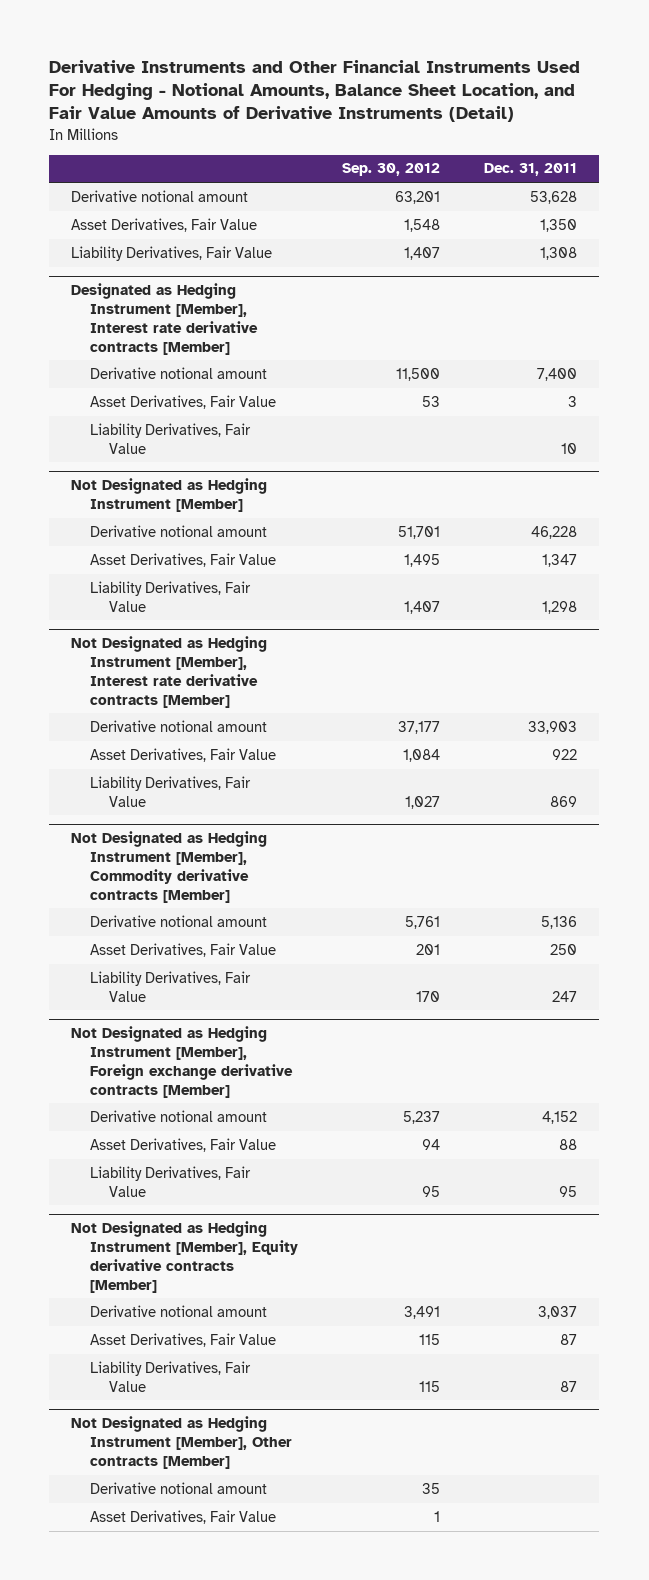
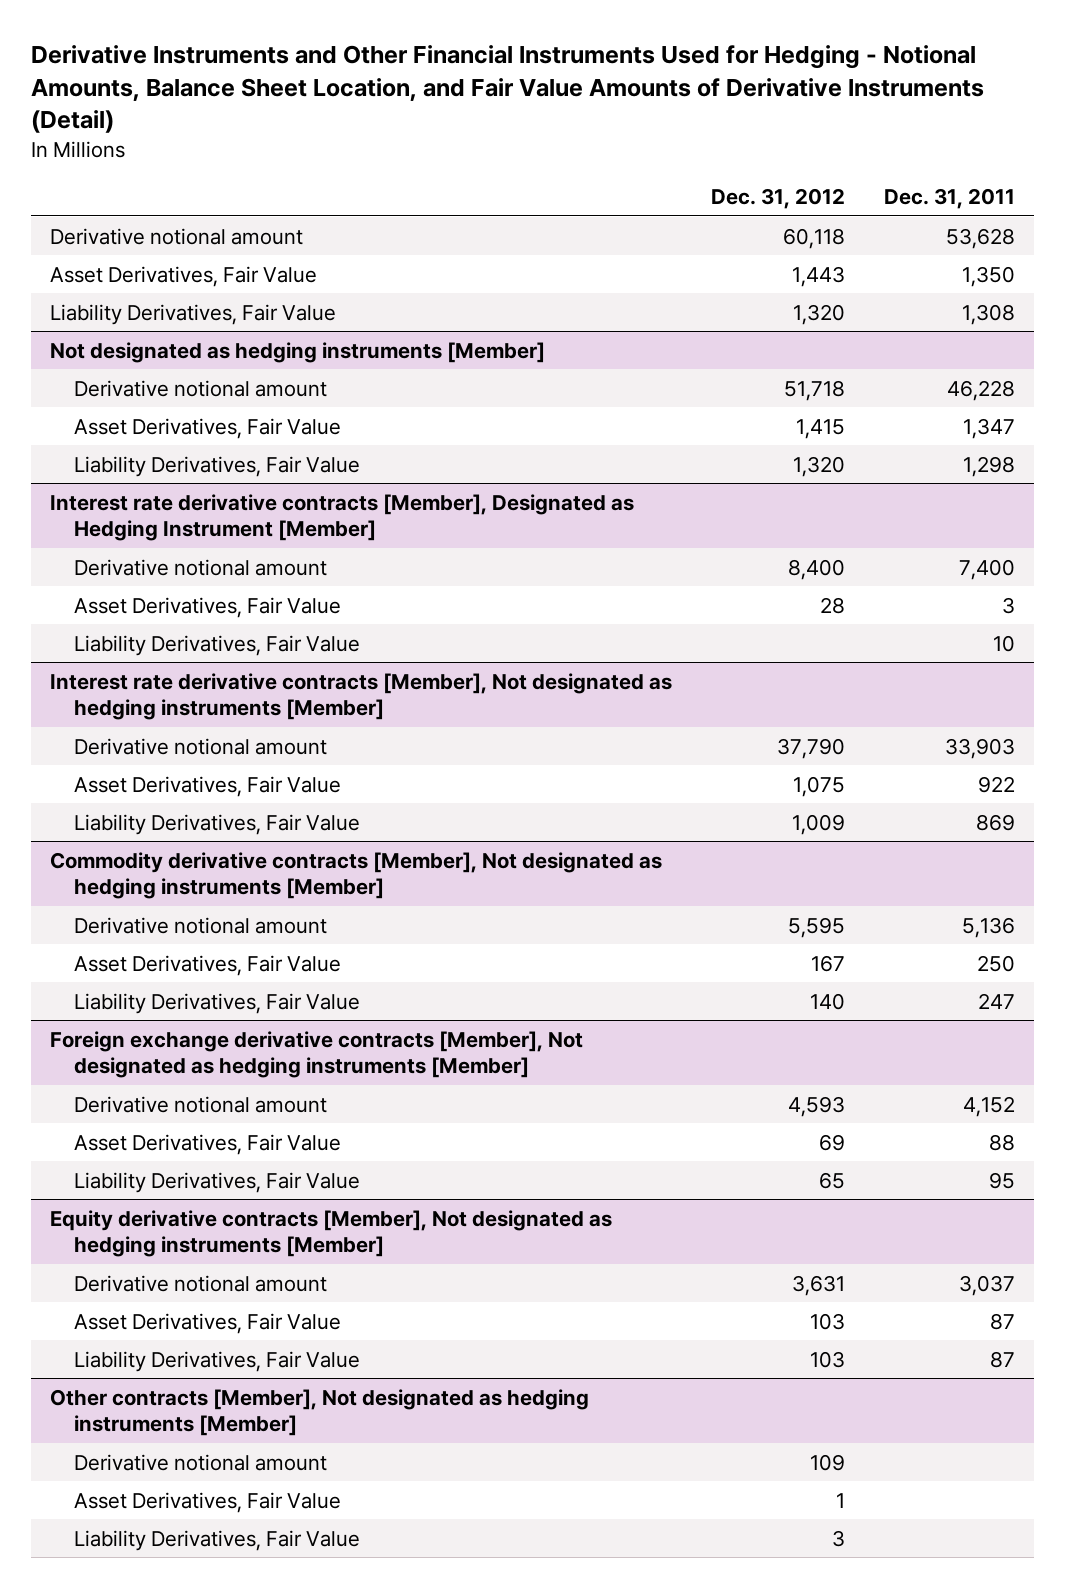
- Derivative Instruments and Other Financial Instruments Used For Hedging - Notional Amounts, Balance Sheet Location, and Fair Value Amounts of Derivative Instruments (Detail)
+ Derivative Instruments and Other Financial Instruments Used for Hedging - Notional Amounts, Balance Sheet Location, and Fair Value Amounts of Derivative Instruments (Detail)
- | Sep. 30, 2012 | Dec. 31, 2011
+ | Dec. 31, 2012 | Dec. 31, 2011
- Designated as Hedging Instrument [Member], Interest rate derivative contracts [Member]
- Derivative notional amount | 11,500 | 7,400
- Asset Derivatives, Fair Value | 53 | 3
- Liability Derivatives, Fair Value | | 10
- Not Designated as Hedging Instrument [Member]
+ Not designated as hedging instruments [Member]
- Not Designated as Hedging Instrument [Member], Interest rate derivative contracts [Member]
+ Interest rate derivative contracts [Member], Designated as Hedging Instrument [Member]
+ Derivative notional amount | 8,400 | 7,400
+ Asset Derivatives, Fair Value | 28 | 3
+ Liability Derivatives, Fair Value | | 10
+ Interest rate derivative contracts [Member], Not designated as hedging instruments [Member]
- Not Designated as Hedging Instrument [Member], Commodity derivative contracts [Member]
+ Commodity derivative contracts [Member], Not designated as hedging instruments [Member]
- Not Designated as Hedging Instrument [Member], Foreign exchange derivative contracts [Member]
+ Foreign exchange derivative contracts [Member], Not designated as hedging instruments [Member]
- Not Designated as Hedging Instrument [Member], Equity derivative contracts [Member]
+ Equity derivative contracts [Member], Not designated as hedging instruments [Member]
- Not Designated as Hedging Instrument [Member], Other contracts [Member]
+ Other contracts [Member], Not designated as hedging instruments [Member]
+ Liability Derivatives, Fair Value | 3 |

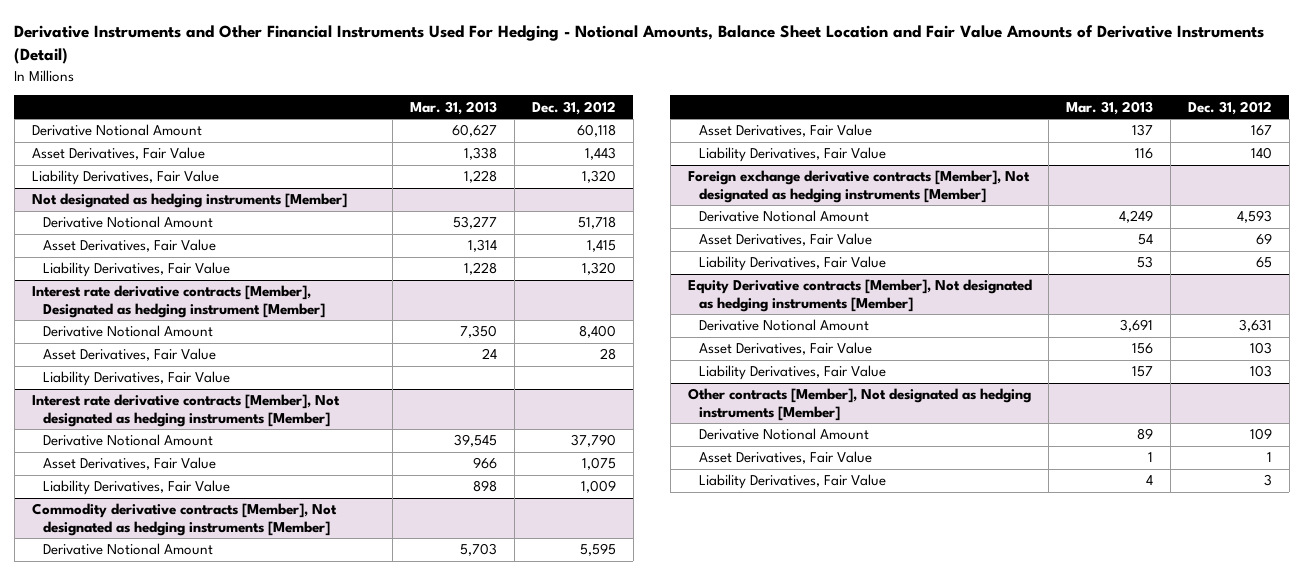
- Derivative Instruments and Other Financial Instruments Used for Hedging - Notional Amounts, Balance Sheet Location, and Fair Value Amounts of Derivative Instruments (Detail)
+ Derivative Instruments and Other Financial Instruments Used For Hedging - Notional Amounts, Balance Sheet Location and Fair Value Amounts of Derivative Instruments (Detail)
- | Dec. 31, 2012 | Dec. 31, 2011
+ | Mar. 31, 2013 | Dec. 31, 2012
- Derivative notional amount | 60,118 | 53,628
+ Derivative Notional Amount | 60,627 | 60,118
@ Not designated as hedging instruments [Member]
- Derivative notional amount | 51,718 | 46,228
+ Derivative Notional Amount | 53,277 | 51,718
- Interest rate derivative contracts [Member], Designated as Hedging Instrument [Member]
- Derivative notional amount | 8,400 | 7,400
+ Interest rate derivative contracts [Member], Designated as hedging instrument [Member]
+ Derivative Notional Amount | 7,350 | 8,400
@ Interest rate derivative contracts [Member], Not designated as hedging instruments [Member]
- Derivative notional amount | 37,790 | 33,903
+ Derivative Notional Amount | 39,545 | 37,790
@ Commodity derivative contracts [Member], Not designated as hedging instruments [Member]
- Derivative notional amount | 5,595 | 5,136
+ Derivative Notional Amount | 5,703 | 5,595
@ Foreign exchange derivative contracts [Member], Not designated as hedging instruments [Member]
- Derivative notional amount | 4,593 | 4,152
+ Derivative Notional Amount | 4,249 | 4,593
- Equity derivative contracts [Member], Not designated as hedging instruments [Member]
- Derivative notional amount | 3,631 | 3,037
+ Equity Derivative contracts [Member], Not designated as hedging instruments [Member]
+ Derivative Notional Amount | 3,691 | 3,631
@ Other contracts [Member], Not designated as hedging instruments [Member]
- Derivative notional amount | 109 |
+ Derivative Notional Amount | 89 | 109

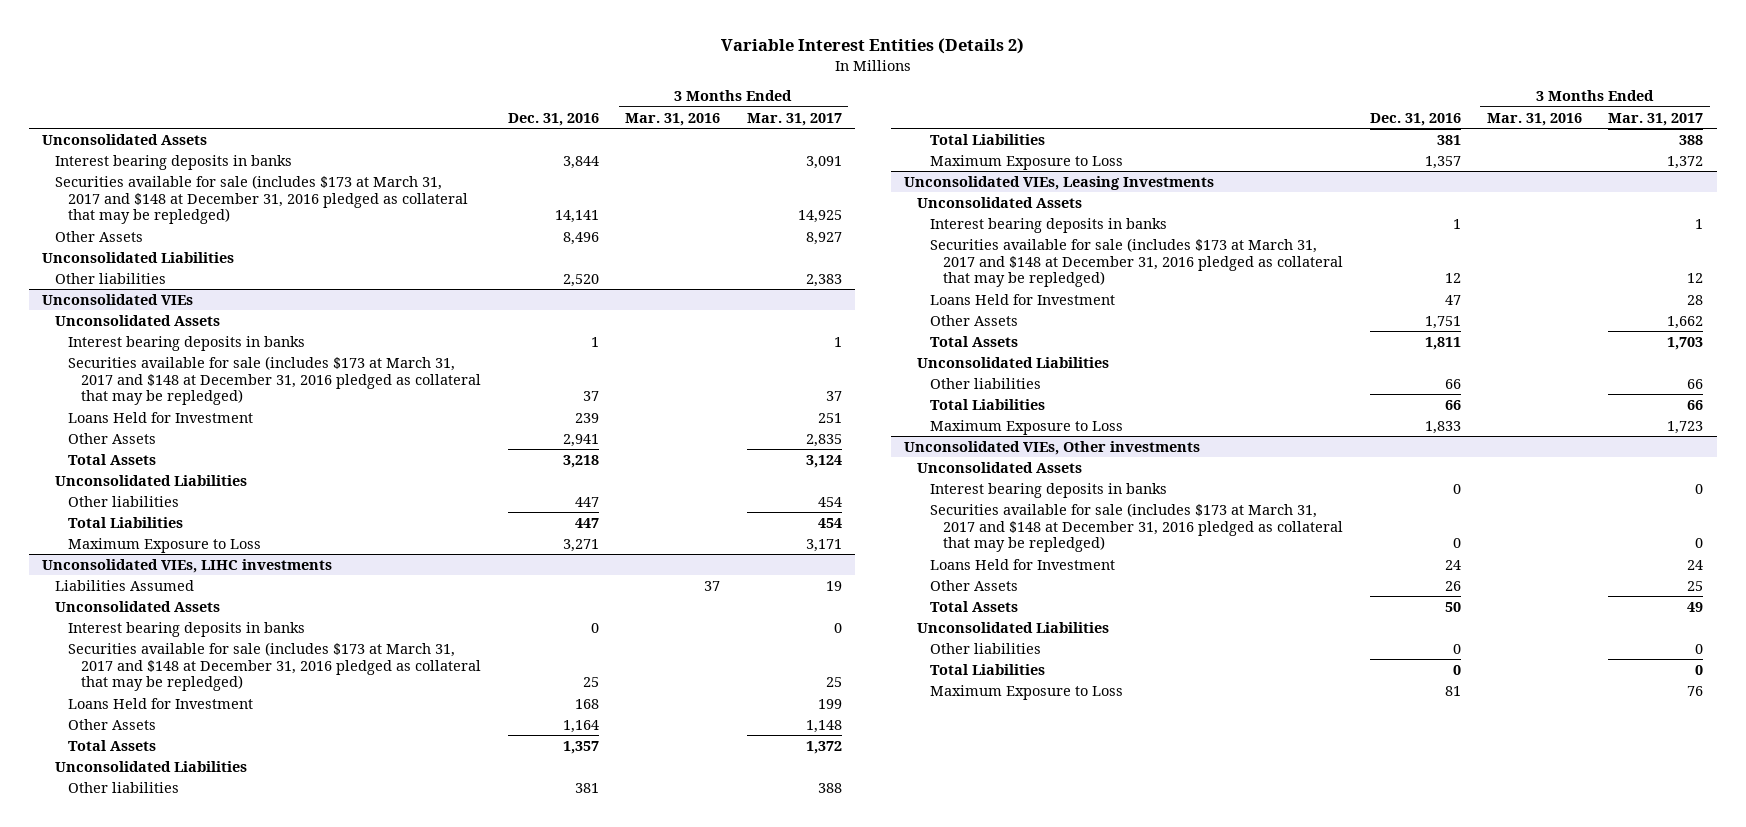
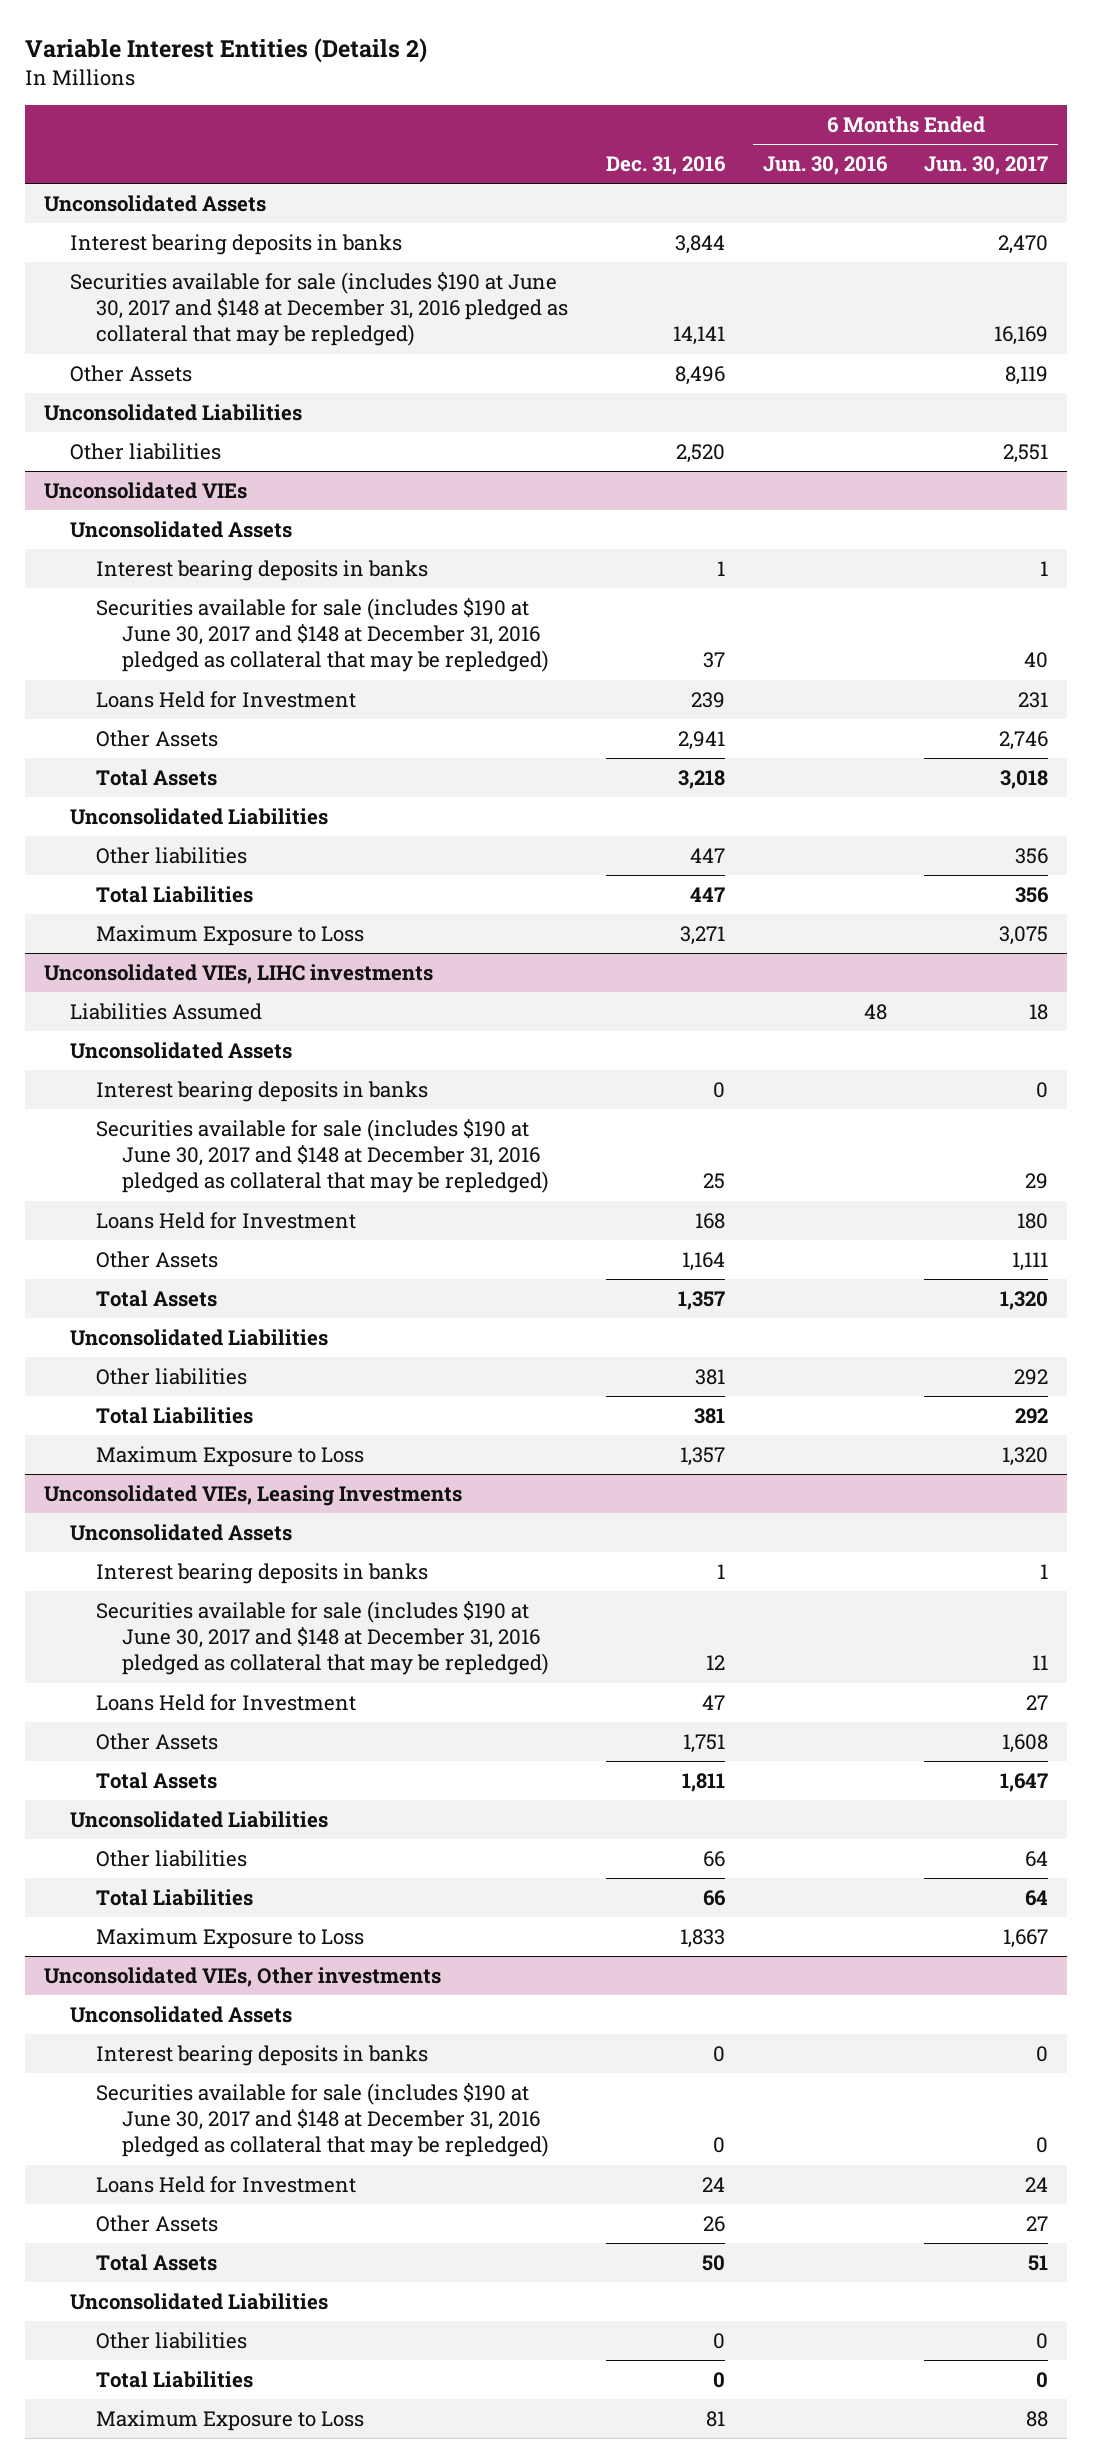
- | Dec. 31, 2016 | 3 Months Ended Mar. 31, 2016 | 3 Months Ended Mar. 31, 2017
+ | Dec. 31, 2016 | 6 Months Ended Jun. 30, 2016 | 6 Months Ended Jun. 30, 2017
- Securities available for sale (includes $173 at March 31, 2017 and $148 at December 31, 2016 pledged as collateral that may be repledged) | 14,141 | | 14,925
+ Securities available for sale (includes $190 at June 30, 2017 and $148 at December 31, 2016 pledged as collateral that may be repledged) | 14,141 | | 16,169
@ Unconsolidated VIEs
- Securities available for sale (includes $173 at March 31, 2017 and $148 at December 31, 2016 pledged as collateral that may be repledged) | 37 | | 37
+ Securities available for sale (includes $190 at June 30, 2017 and $148 at December 31, 2016 pledged as collateral that may be repledged) | 37 | | 40
@ Unconsolidated VIEs, LIHC investments
- Securities available for sale (includes $173 at March 31, 2017 and $148 at December 31, 2016 pledged as collateral that may be repledged) | 25 | | 25
+ Securities available for sale (includes $190 at June 30, 2017 and $148 at December 31, 2016 pledged as collateral that may be repledged) | 25 | | 29
@ Unconsolidated VIEs, Leasing Investments
- Securities available for sale (includes $173 at March 31, 2017 and $148 at December 31, 2016 pledged as collateral that may be repledged) | 12 | | 12
+ Securities available for sale (includes $190 at June 30, 2017 and $148 at December 31, 2016 pledged as collateral that may be repledged) | 12 | | 11
@ Unconsolidated VIEs, Other investments
- Securities available for sale (includes $173 at March 31, 2017 and $148 at December 31, 2016 pledged as collateral that may be repledged) | 0 | | 0
+ Securities available for sale (includes $190 at June 30, 2017 and $148 at December 31, 2016 pledged as collateral that may be repledged) | 0 | | 0

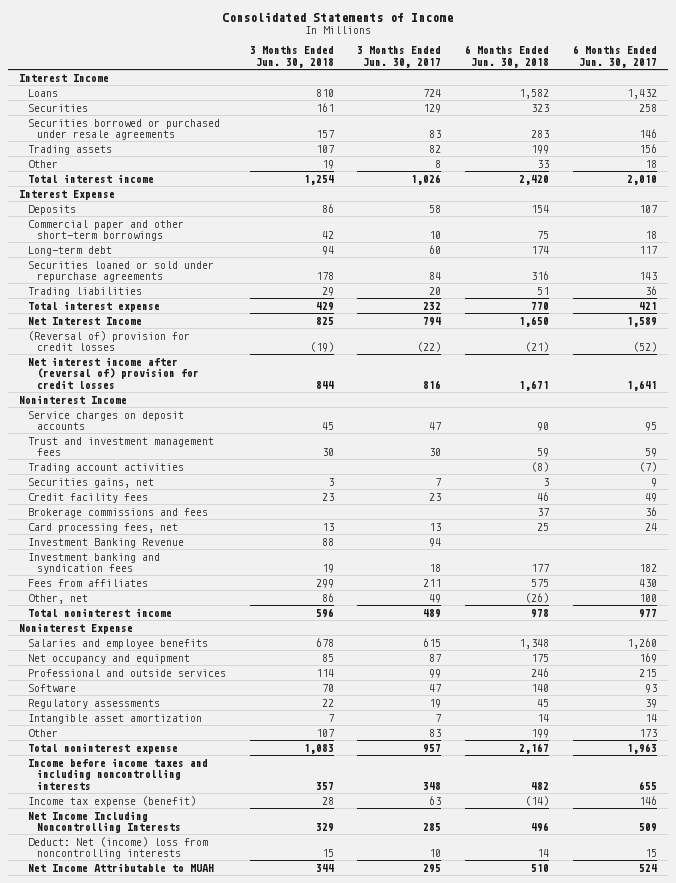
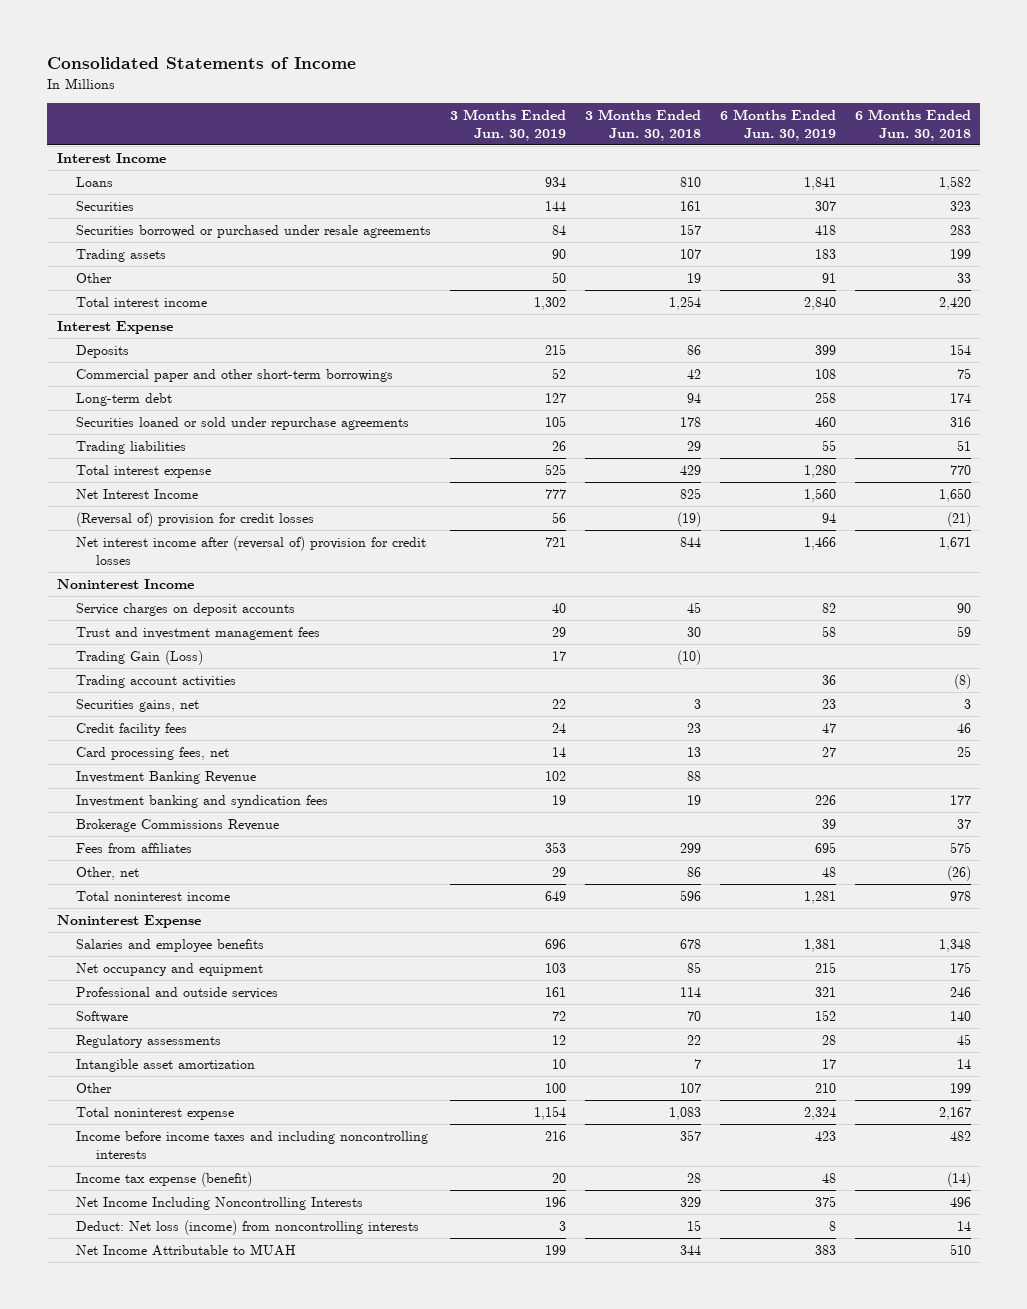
- | 3 Months Ended Jun. 30, 2018 | 3 Months Ended Jun. 30, 2017 | 6 Months Ended Jun. 30, 2018 | 6 Months Ended Jun. 30, 2017
+ | 3 Months Ended Jun. 30, 2019 | 3 Months Ended Jun. 30, 2018 | 6 Months Ended Jun. 30, 2019 | 6 Months Ended Jun. 30, 2018
+ Trading Gain (Loss) | 17 | (10) | |
- Brokerage commissions and fees | | | 37 | 36
+ Brokerage Commissions Revenue | | | 39 | 37
- Deduct: Net (income) loss from noncontrolling interests | 15 | 10 | 14 | 15
+ Deduct: Net loss (income) from noncontrolling interests | 3 | 15 | 8 | 14

